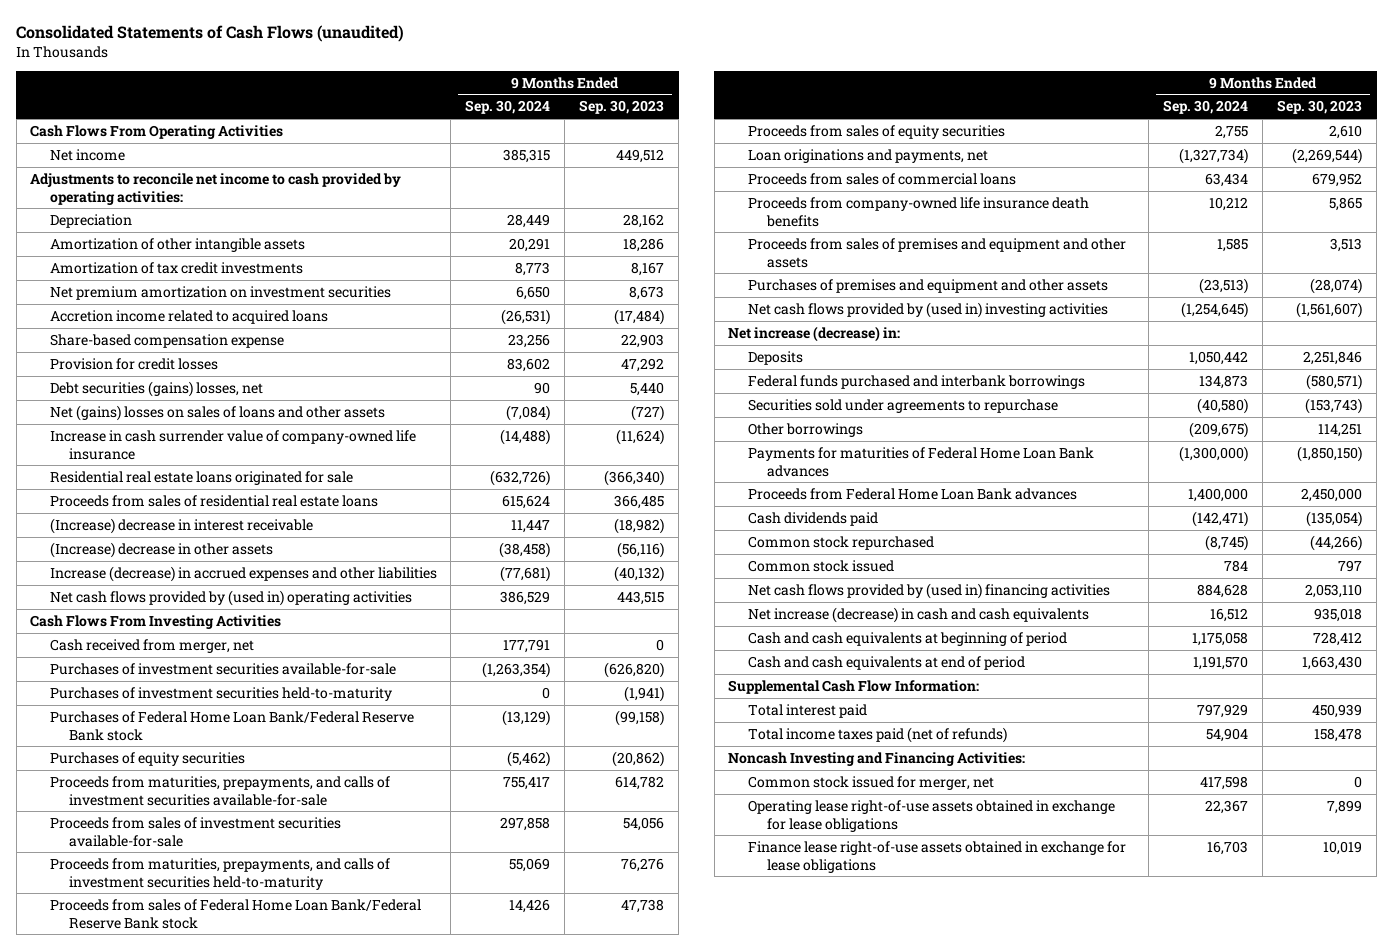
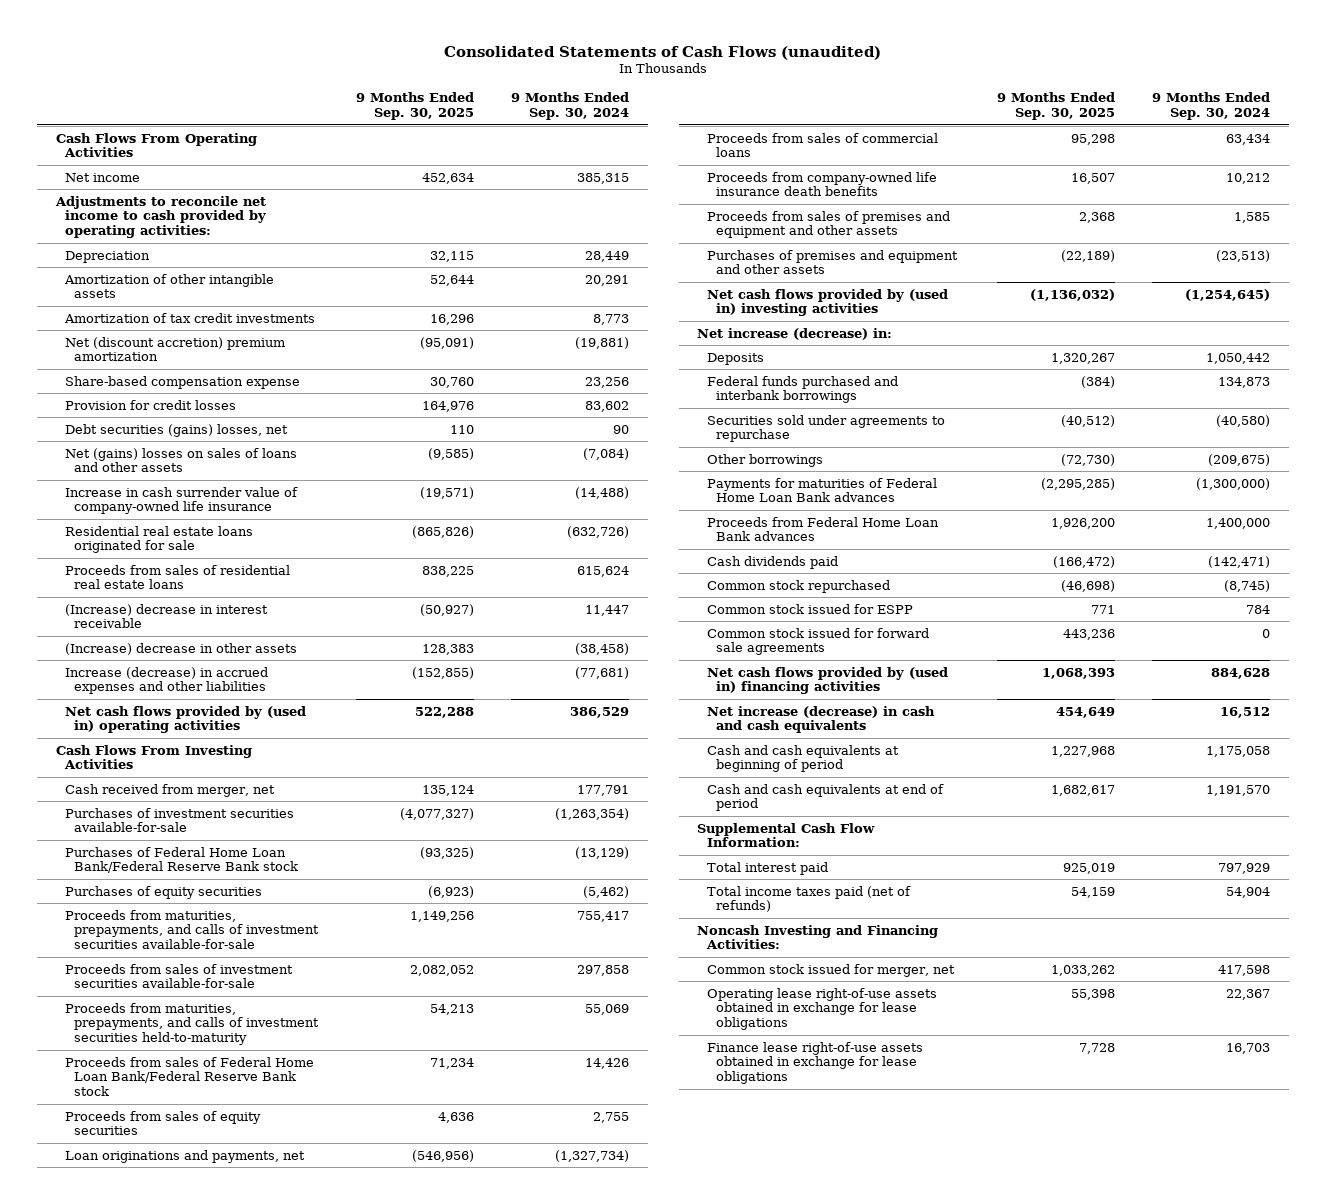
- | 9 Months Ended Sep. 30, 2024 | 9 Months Ended Sep. 30, 2023
+ | 9 Months Ended Sep. 30, 2025 | 9 Months Ended Sep. 30, 2024
- Net premium amortization on investment securities | 6,650 | 8,673
- Accretion income related to acquired loans | (26,531) | (17,484)
+ Net (discount accretion) premium amortization | (95,091) | (19,881)
- Purchases of investment securities held-to-maturity | 0 | (1,941)
- Common stock issued | 784 | 797
+ Common stock issued for ESPP | 771 | 784
+ Common stock issued for forward sale agreements | 443,236 | 0

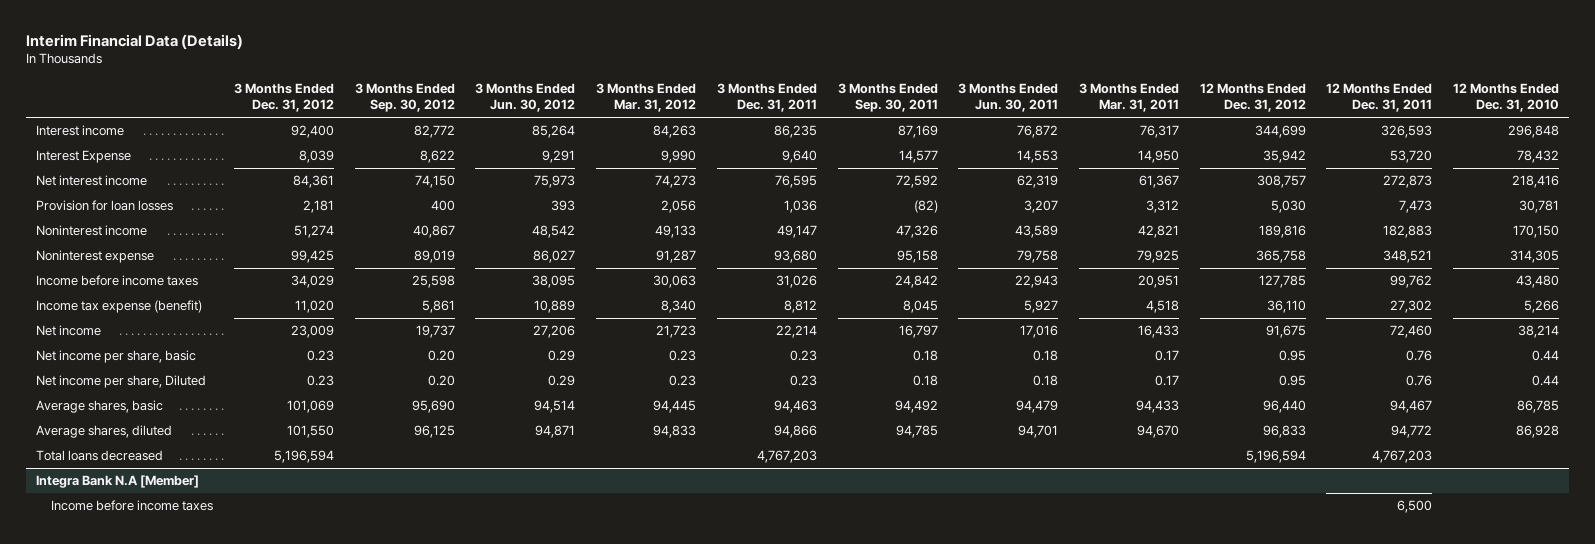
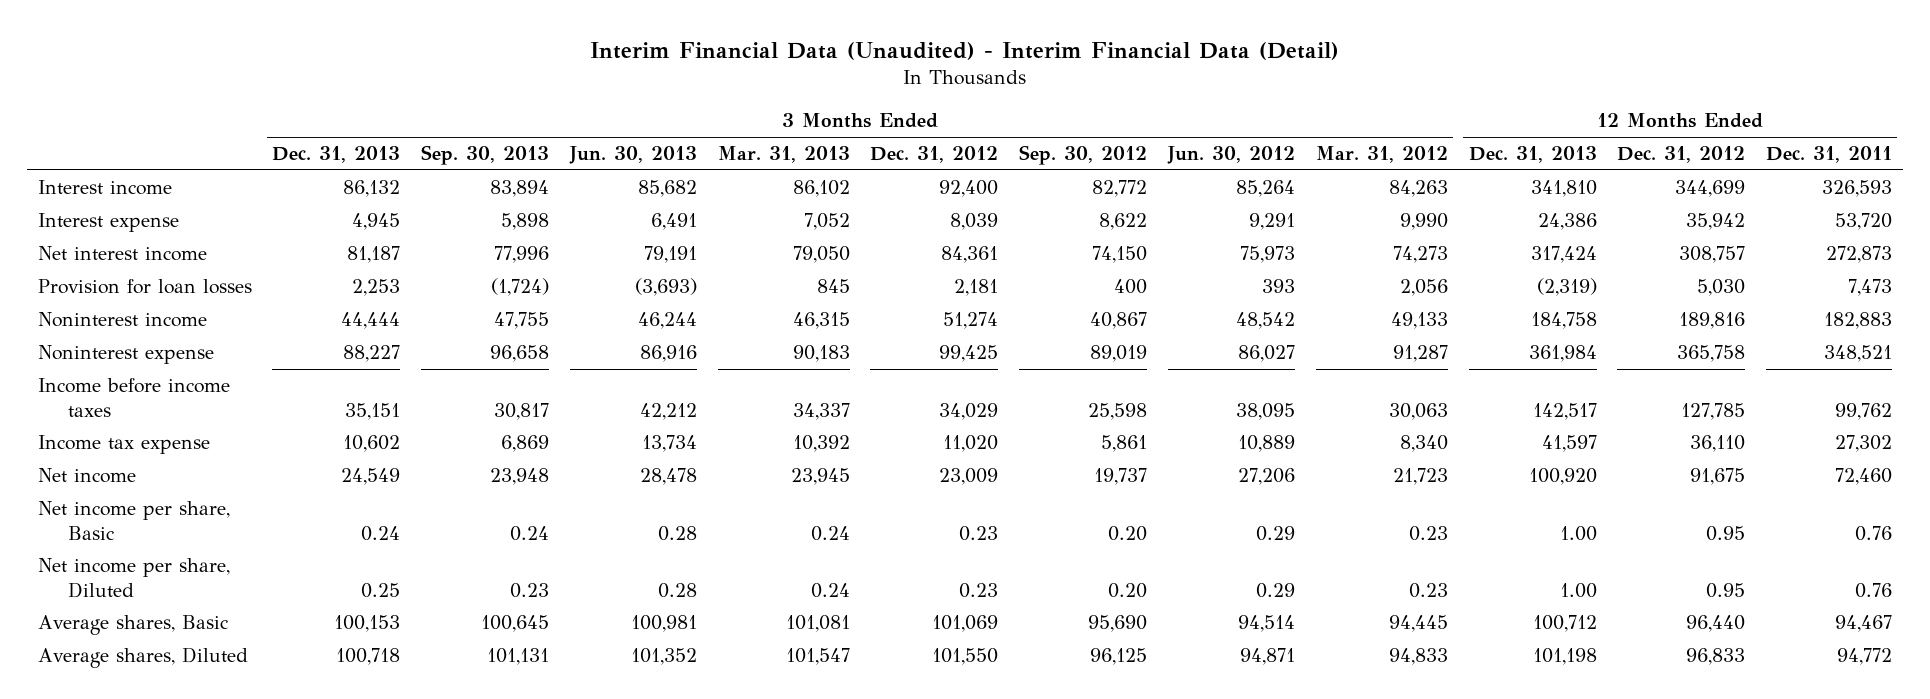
- Interim Financial Data (Details)
+ Interim Financial Data (Unaudited) - Interim Financial Data (Detail)
- | 3 Months Ended Dec. 31, 2012 | 3 Months Ended Sep. 30, 2012 | 3 Months Ended Jun. 30, 2012 | 3 Months Ended Mar. 31, 2012 | 3 Months Ended Dec. 31, 2011 | 3 Months Ended Sep. 30, 2011 | 3 Months Ended Jun. 30, 2011 | 3 Months Ended Mar. 31, 2011 | 12 Months Ended Dec. 31, 2012 | 12 Months Ended Dec. 31, 2011 | 12 Months Ended Dec. 31, 2010
+ | 3 Months Ended Dec. 31, 2013 | 3 Months Ended Sep. 30, 2013 | 3 Months Ended Jun. 30, 2013 | 3 Months Ended Mar. 31, 2013 | 3 Months Ended Dec. 31, 2012 | 3 Months Ended Sep. 30, 2012 | 3 Months Ended Jun. 30, 2012 | 3 Months Ended Mar. 31, 2012 | 12 Months Ended Dec. 31, 2013 | 12 Months Ended Dec. 31, 2012 | 12 Months Ended Dec. 31, 2011
- Interest Expense | 8,039 | 8,622 | 9,291 | 9,990 | 9,640 | 14,577 | 14,553 | 14,950 | 35,942 | 53,720 | 78,432
+ Interest expense | 4,945 | 5,898 | 6,491 | 7,052 | 8,039 | 8,622 | 9,291 | 9,990 | 24,386 | 35,942 | 53,720
- Income tax expense (benefit) | 11,020 | 5,861 | 10,889 | 8,340 | 8,812 | 8,045 | 5,927 | 4,518 | 36,110 | 27,302 | 5,266
+ Income tax expense | 10,602 | 6,869 | 13,734 | 10,392 | 11,020 | 5,861 | 10,889 | 8,340 | 41,597 | 36,110 | 27,302
- Net income per share, basic | 0.23 | 0.20 | 0.29 | 0.23 | 0.23 | 0.18 | 0.18 | 0.17 | 0.95 | 0.76 | 0.44
+ Net income per share, Basic | 0.24 | 0.24 | 0.28 | 0.24 | 0.23 | 0.20 | 0.29 | 0.23 | 1.00 | 0.95 | 0.76
- Average shares, basic | 101,069 | 95,690 | 94,514 | 94,445 | 94,463 | 94,492 | 94,479 | 94,433 | 96,440 | 94,467 | 86,785
- Average shares, diluted | 101,550 | 96,125 | 94,871 | 94,833 | 94,866 | 94,785 | 94,701 | 94,670 | 96,833 | 94,772 | 86,928
- Total loans decreased | 5,196,594 | | | | 4,767,203 | | | | 5,196,594 | 4,767,203 |
- Integra Bank N.A [Member]
- Income before income taxes | | | | | | | | | | 6,500 |
+ Average shares, Basic | 100,153 | 100,645 | 100,981 | 101,081 | 101,069 | 95,690 | 94,514 | 94,445 | 100,712 | 96,440 | 94,467
+ Average shares, Diluted | 100,718 | 101,131 | 101,352 | 101,547 | 101,550 | 96,125 | 94,871 | 94,833 | 101,198 | 96,833 | 94,772

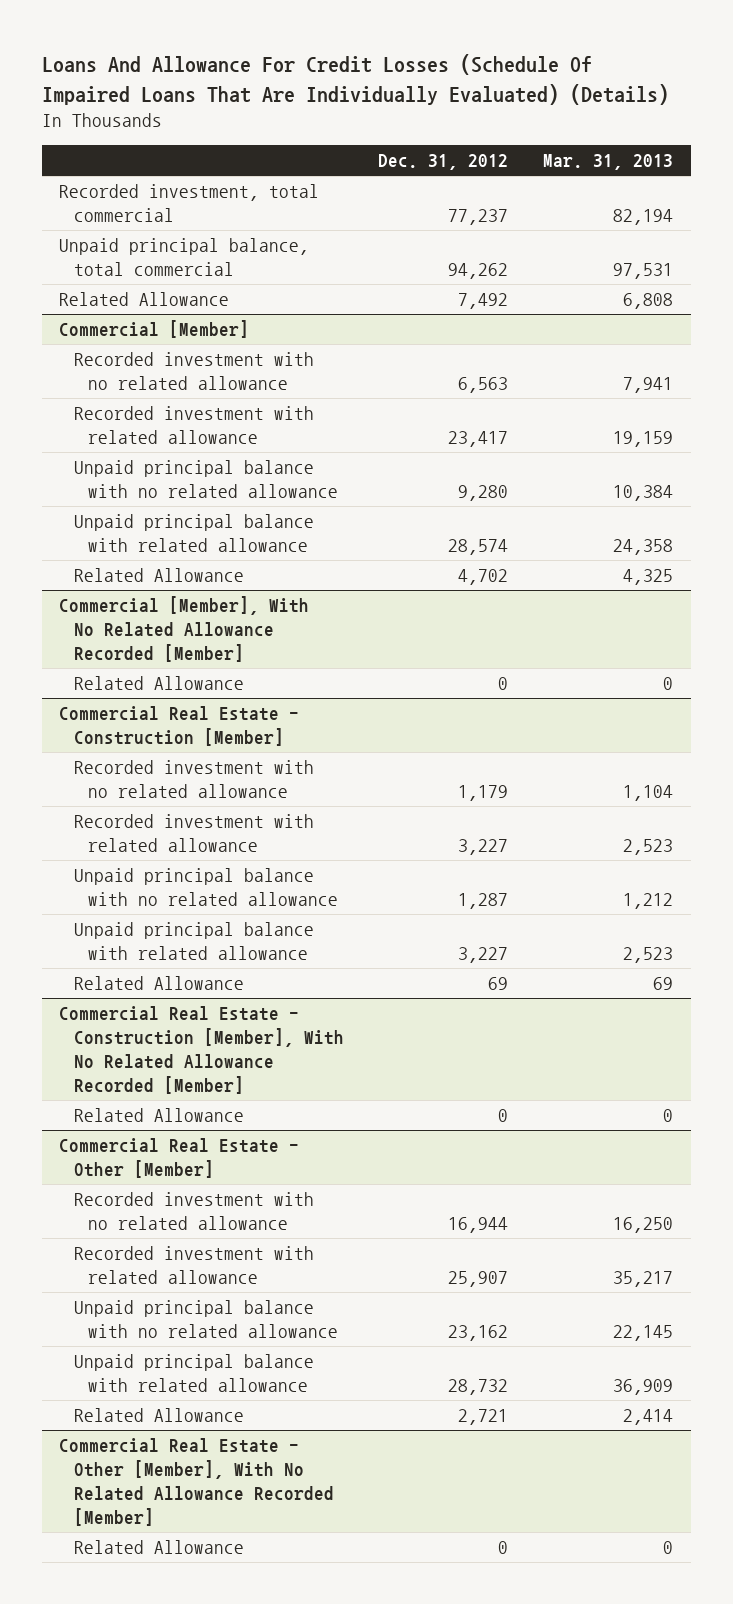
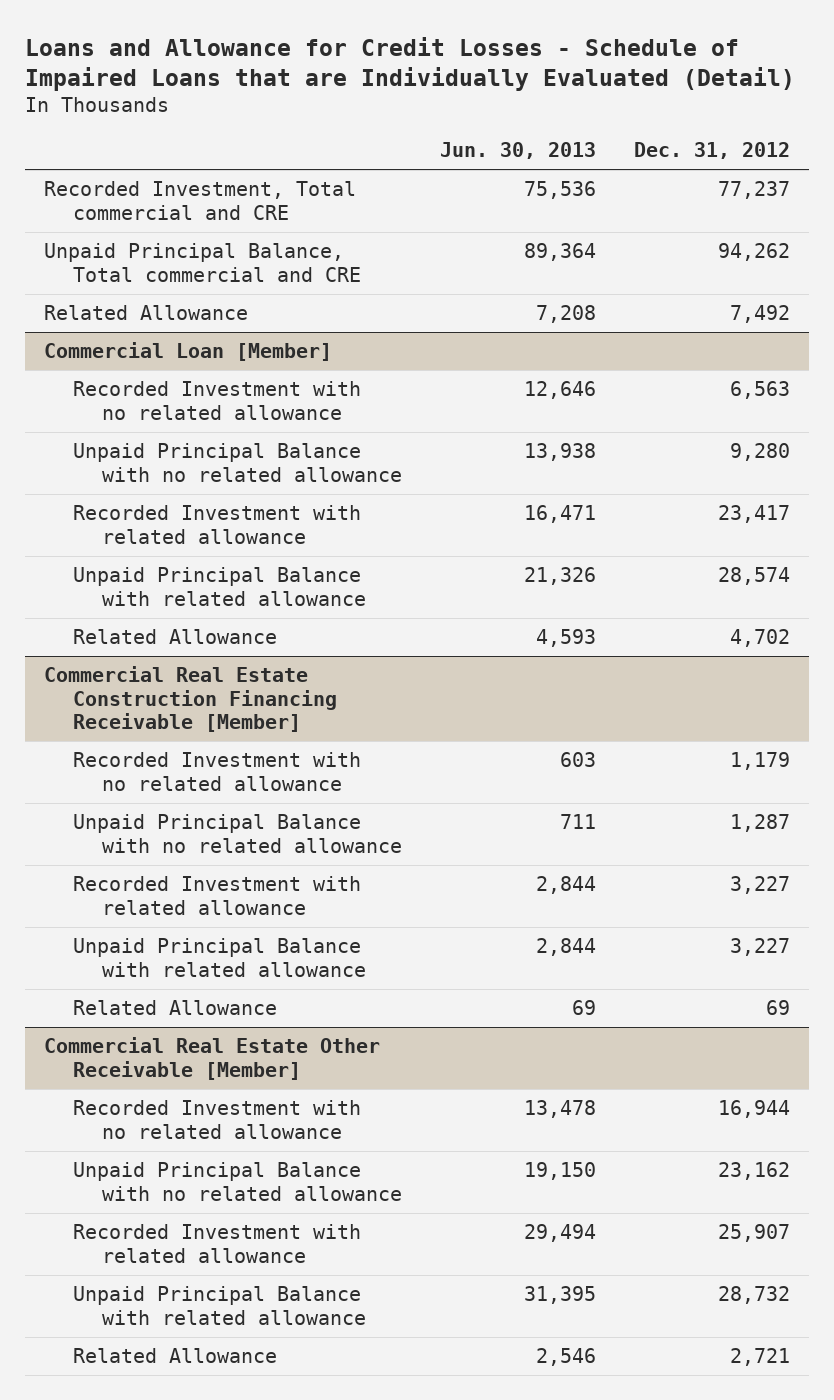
- Loans And Allowance For Credit Losses (Schedule Of Impaired Loans That Are Individually Evaluated) (Details)
+ Loans and Allowance for Credit Losses - Schedule of Impaired Loans that are Individually Evaluated (Detail)
- | Dec. 31, 2012 | Mar. 31, 2013
+ | Jun. 30, 2013 | Dec. 31, 2012
- Recorded investment, total commercial | 77,237 | 82,194
- Unpaid principal balance, total commercial | 94,262 | 97,531
+ Recorded Investment, Total commercial and CRE | 75,536 | 77,237
+ Unpaid Principal Balance, Total commercial and CRE | 89,364 | 94,262
- Commercial [Member]
- Recorded investment with no related allowance | 6,563 | 7,941
- Recorded investment with related allowance | 23,417 | 19,159
- Unpaid principal balance with no related allowance | 9,280 | 10,384
- Unpaid principal balance with related allowance | 28,574 | 24,358
+ Commercial Loan [Member]
+ Recorded Investment with no related allowance | 12,646 | 6,563
+ Unpaid Principal Balance with no related allowance | 13,938 | 9,280
+ Recorded Investment with related allowance | 16,471 | 23,417
+ Unpaid Principal Balance with related allowance | 21,326 | 28,574
- Commercial [Member], With No Related Allowance Recorded [Member]
- Related Allowance | 0 | 0
- Commercial Real Estate - Construction [Member]
- Recorded investment with no related allowance | 1,179 | 1,104
- Recorded investment with related allowance | 3,227 | 2,523
- Unpaid principal balance with no related allowance | 1,287 | 1,212
- Unpaid principal balance with related allowance | 3,227 | 2,523
+ Commercial Real Estate Construction Financing Receivable [Member]
+ Recorded Investment with no related allowance | 603 | 1,179
+ Unpaid Principal Balance with no related allowance | 711 | 1,287
+ Recorded Investment with related allowance | 2,844 | 3,227
+ Unpaid Principal Balance with related allowance | 2,844 | 3,227
- Commercial Real Estate - Construction [Member], With No Related Allowance Recorded [Member]
- Related Allowance | 0 | 0
- Commercial Real Estate - Other [Member]
- Recorded investment with no related allowance | 16,944 | 16,250
- Recorded investment with related allowance | 25,907 | 35,217
- Unpaid principal balance with no related allowance | 23,162 | 22,145
- Unpaid principal balance with related allowance | 28,732 | 36,909
+ Commercial Real Estate Other Receivable [Member]
+ Recorded Investment with no related allowance | 13,478 | 16,944
+ Unpaid Principal Balance with no related allowance | 19,150 | 23,162
+ Recorded Investment with related allowance | 29,494 | 25,907
+ Unpaid Principal Balance with related allowance | 31,395 | 28,732
- Commercial Real Estate - Other [Member], With No Related Allowance Recorded [Member]
- Related Allowance | 0 | 0

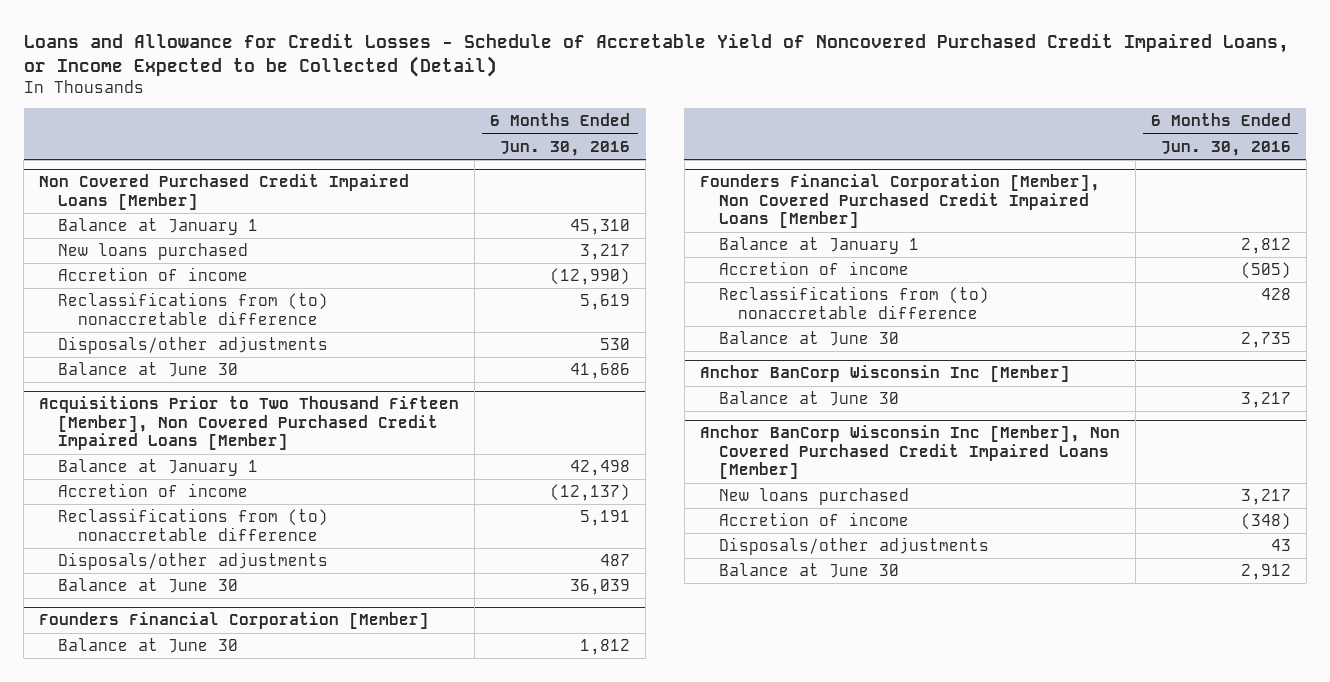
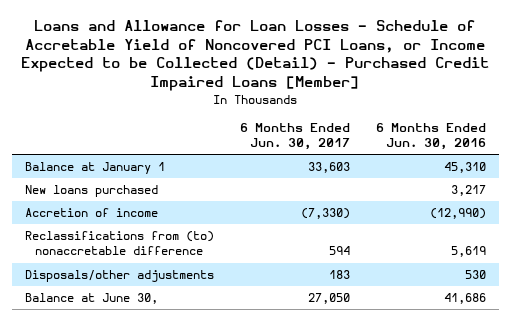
- Loans and Allowance for Credit Losses - Schedule of Accretable Yield of Noncovered Purchased Credit Impaired Loans, or Income Expected to be Collected (Detail)
+ Loans and Allowance for Loan Losses - Schedule of Accretable Yield of Noncovered PCI Loans, or Income Expected to be Collected (Detail) - Purchased Credit Impaired Loans [Member]
- | 6 Months Ended Jun. 30, 2016
+ | 6 Months Ended Jun. 30, 2017 | 6 Months Ended Jun. 30, 2016
- Non Covered Purchased Credit Impaired Loans [Member]
- Balance at June 30 | 41,686
- Acquisitions Prior to Two Thousand Fifteen [Member], Non Covered Purchased Credit Impaired Loans [Member]
- Balance at January 1 | 42,498
- Accretion of income | (12,137)
- Reclassifications from (to) nonaccretable difference | 5,191
- Disposals/other adjustments | 487
- Balance at June 30 | 36,039
- Founders Financial Corporation [Member]
- Balance at June 30 | 1,812
- Founders Financial Corporation [Member], Non Covered Purchased Credit Impaired Loans [Member]
- Balance at January 1 | 2,812
- Accretion of income | (505)
- Reclassifications from (to) nonaccretable difference | 428
- Balance at June 30 | 2,735
- Anchor BanCorp Wisconsin Inc [Member]
- Balance at June 30 | 3,217
- Anchor BanCorp Wisconsin Inc [Member], Non Covered Purchased Credit Impaired Loans [Member]
- New loans purchased | 3,217
- Accretion of income | (348)
- Disposals/other adjustments | 43
- Balance at June 30 | 2,912
+ Balance at June 30, | 27,050 | 41,686

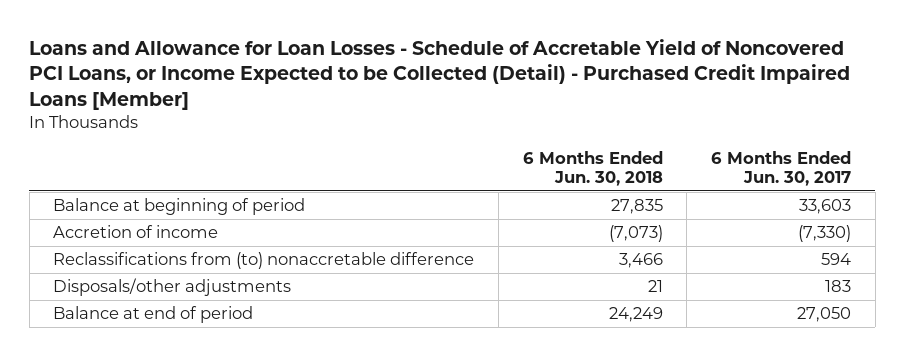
- | 6 Months Ended Jun. 30, 2017 | 6 Months Ended Jun. 30, 2016
+ | 6 Months Ended Jun. 30, 2018 | 6 Months Ended Jun. 30, 2017
- Balance at January 1 | 33,603 | 45,310
- New loans purchased | | 3,217
+ Balance at beginning of period | 27,835 | 33,603
- Balance at June 30, | 27,050 | 41,686
+ Balance at end of period | 24,249 | 27,050

